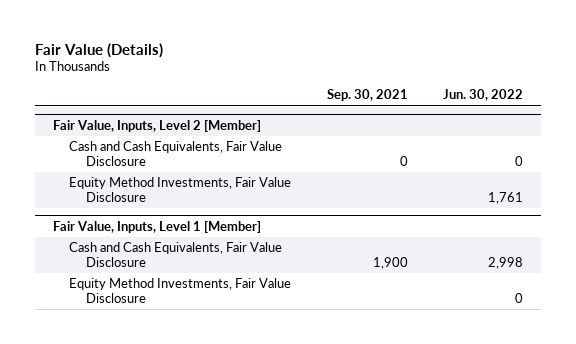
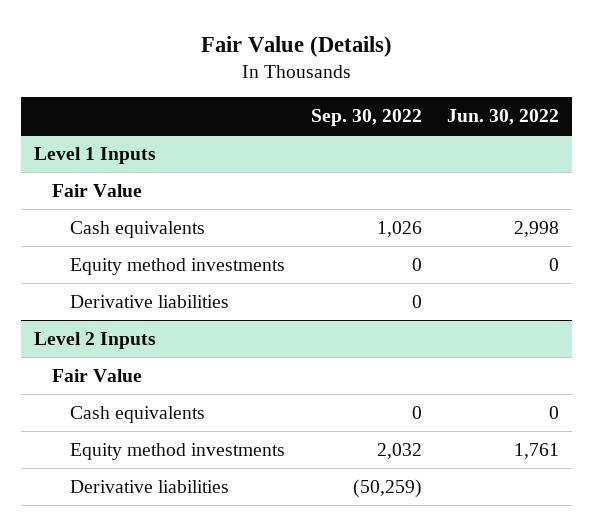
- | Sep. 30, 2021 | Jun. 30, 2022
+ | Sep. 30, 2022 | Jun. 30, 2022
- Fair Value, Inputs, Level 2 [Member]
- Cash and Cash Equivalents, Fair Value Disclosure | 0 | 0
- Equity Method Investments, Fair Value Disclosure | | 1,761
- Fair Value, Inputs, Level 1 [Member]
- Cash and Cash Equivalents, Fair Value Disclosure | 1,900 | 2,998
- Equity Method Investments, Fair Value Disclosure | | 0
+ Level 1 Inputs
+ Fair Value
+ Cash equivalents | 1,026 | 2,998
+ Equity method investments | 0 | 0
+ Derivative liabilities | 0 |
+ Level 2 Inputs
+ Fair Value
+ Cash equivalents | 0 | 0
+ Equity method investments | 2,032 | 1,761
+ Derivative liabilities | (50,259) |

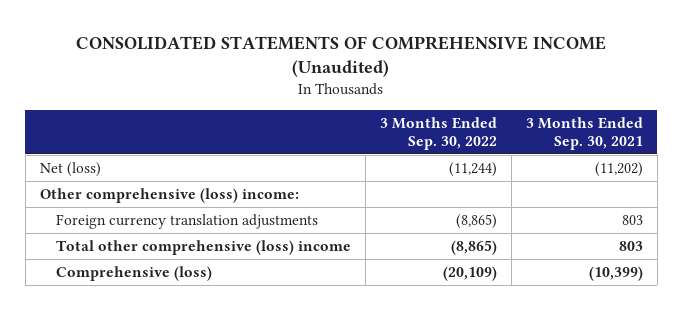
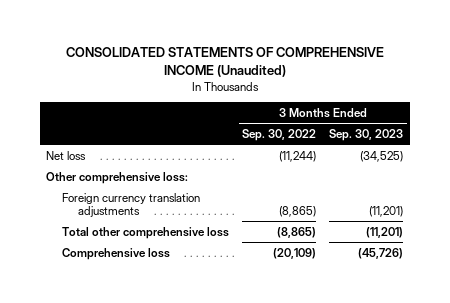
- | 3 Months Ended Sep. 30, 2022 | 3 Months Ended Sep. 30, 2021
+ | 3 Months Ended Sep. 30, 2022 | 3 Months Ended Sep. 30, 2023
- Net (loss) | (11,244) | (11,202)
- Other comprehensive (loss) income:
+ Net loss | (11,244) | (34,525)
+ Other comprehensive loss:
- Total other comprehensive (loss) income | (8,865) | 803
- Comprehensive (loss) | (20,109) | (10,399)
+ Total other comprehensive loss | (8,865) | (11,201)
+ Comprehensive loss | (20,109) | (45,726)

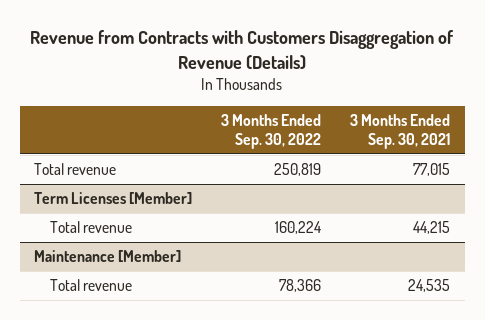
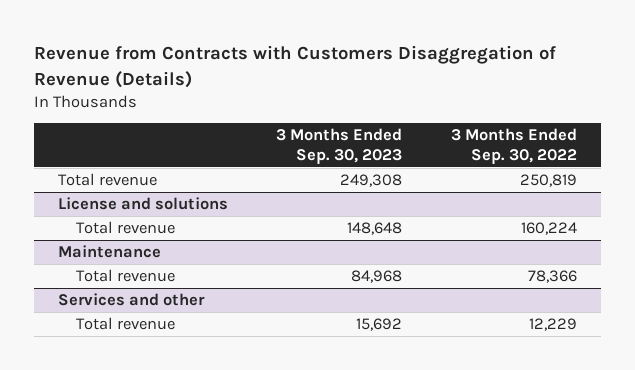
- | 3 Months Ended Sep. 30, 2022 | 3 Months Ended Sep. 30, 2021
+ | 3 Months Ended Sep. 30, 2023 | 3 Months Ended Sep. 30, 2022
- Term Licenses [Member]
+ License and solutions
- Maintenance [Member]
+ Maintenance
+ Services and other
+ Total revenue | 15,692 | 12,229

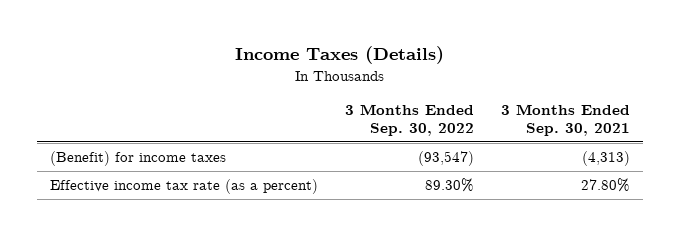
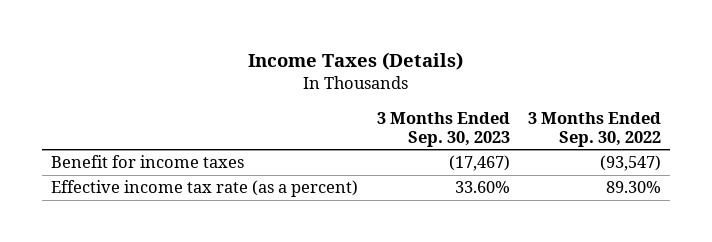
- | 3 Months Ended Sep. 30, 2022 | 3 Months Ended Sep. 30, 2021
+ | 3 Months Ended Sep. 30, 2023 | 3 Months Ended Sep. 30, 2022
- (Benefit) for income taxes | (93,547) | (4,313)
+ Benefit for income taxes | (17,467) | (93,547)

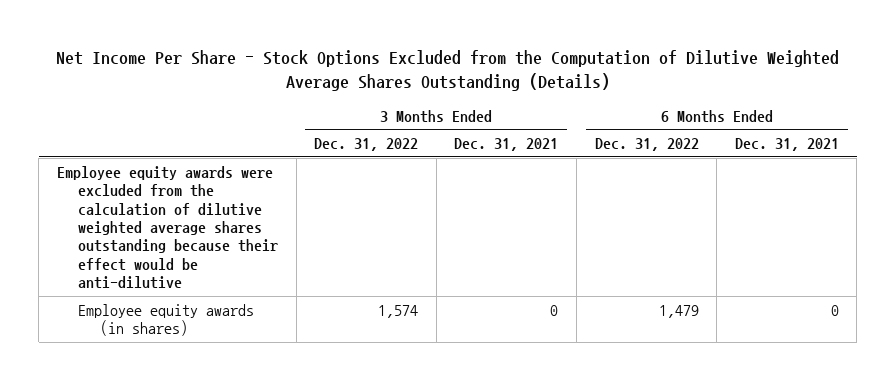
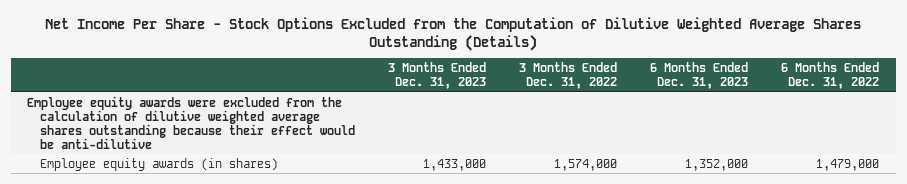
- | 3 Months Ended Dec. 31, 2022 | 3 Months Ended Dec. 31, 2021 | 6 Months Ended Dec. 31, 2022 | 6 Months Ended Dec. 31, 2021
+ | 3 Months Ended Dec. 31, 2023 | 3 Months Ended Dec. 31, 2022 | 6 Months Ended Dec. 31, 2023 | 6 Months Ended Dec. 31, 2022
- Employee equity awards (in shares) | 1,574 | 0 | 1,479 | 0
+ Employee equity awards (in shares) | 1,433,000 | 1,574,000 | 1,352,000 | 1,479,000

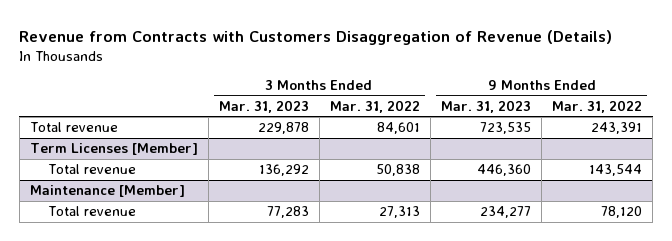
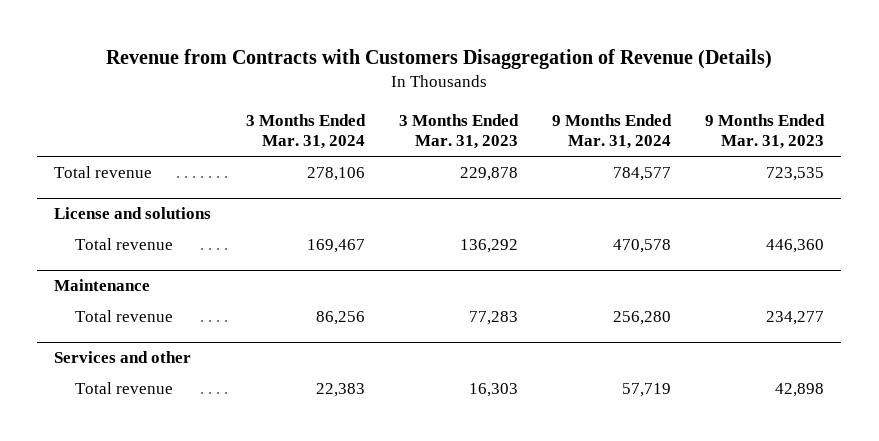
- | 3 Months Ended Mar. 31, 2023 | 3 Months Ended Mar. 31, 2022 | 9 Months Ended Mar. 31, 2023 | 9 Months Ended Mar. 31, 2022
+ | 3 Months Ended Mar. 31, 2024 | 3 Months Ended Mar. 31, 2023 | 9 Months Ended Mar. 31, 2024 | 9 Months Ended Mar. 31, 2023
- Term Licenses [Member]
+ License and solutions
- Maintenance [Member]
+ Maintenance
+ Services and other
+ Total revenue | 22,383 | 16,303 | 57,719 | 42,898

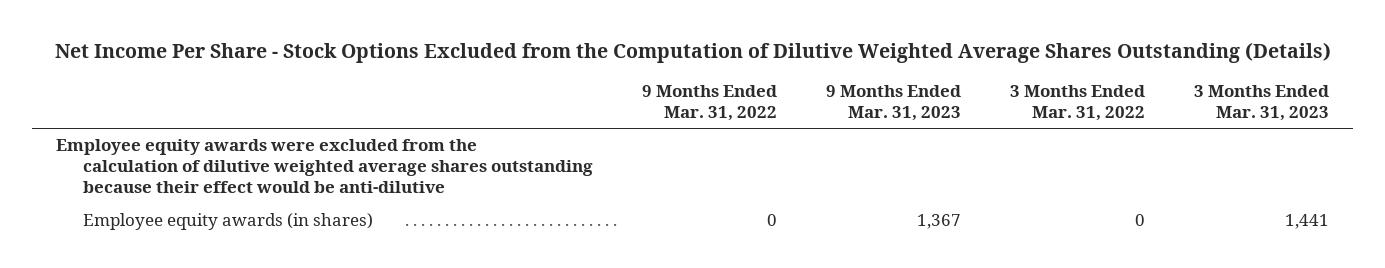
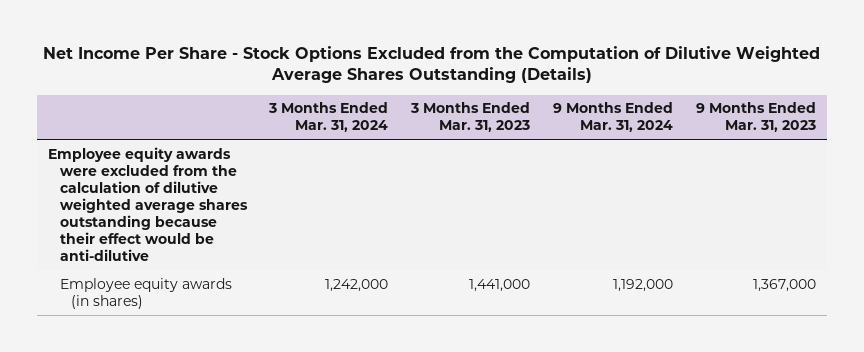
- | 9 Months Ended Mar. 31, 2022 | 9 Months Ended Mar. 31, 2023 | 3 Months Ended Mar. 31, 2022 | 3 Months Ended Mar. 31, 2023
+ | 3 Months Ended Mar. 31, 2024 | 3 Months Ended Mar. 31, 2023 | 9 Months Ended Mar. 31, 2024 | 9 Months Ended Mar. 31, 2023
- Employee equity awards (in shares) | 0 | 1,367 | 0 | 1,441
+ Employee equity awards (in shares) | 1,242,000 | 1,441,000 | 1,192,000 | 1,367,000

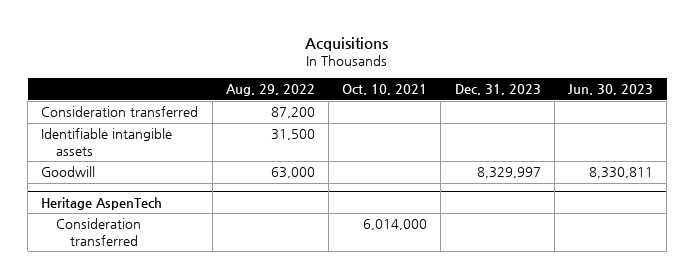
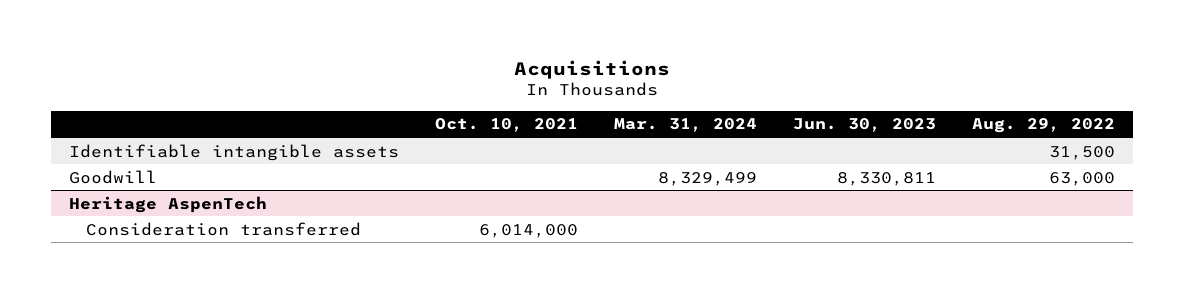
- | Aug. 29, 2022 | Oct. 10, 2021 | Dec. 31, 2023 | Jun. 30, 2023
+ | Oct. 10, 2021 | Mar. 31, 2024 | Jun. 30, 2023 | Aug. 29, 2022
- Consideration transferred | 87,200 | | |

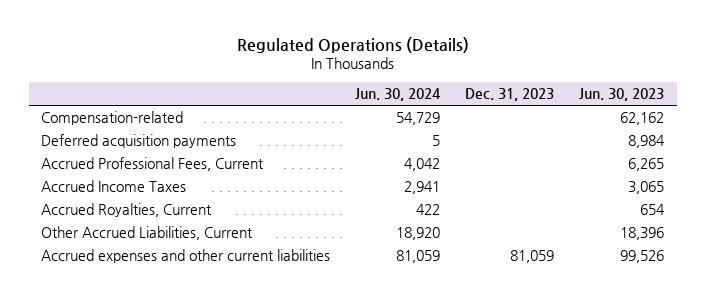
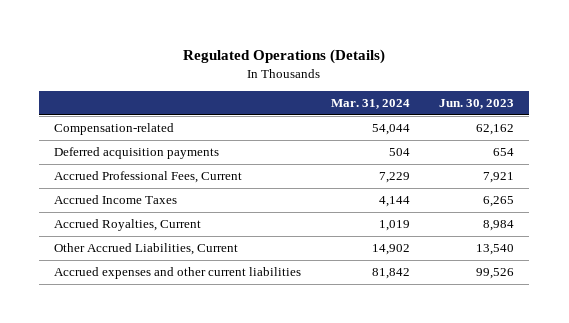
- | Jun. 30, 2024 | Dec. 31, 2023 | Jun. 30, 2023
+ | Mar. 31, 2024 | Jun. 30, 2023
- Deferred acquisition payments | 5 | | 8,984
- Accrued Professional Fees, Current | 4,042 | | 6,265
- Accrued Income Taxes | 2,941 | | 3,065
- Accrued Royalties, Current | 422 | | 654
- Other Accrued Liabilities, Current | 18,920 | | 18,396
+ Deferred acquisition payments | 504 | 654
+ Accrued Professional Fees, Current | 7,229 | 7,921
+ Accrued Income Taxes | 4,144 | 6,265
+ Accrued Royalties, Current | 1,019 | 8,984
+ Other Accrued Liabilities, Current | 14,902 | 13,540

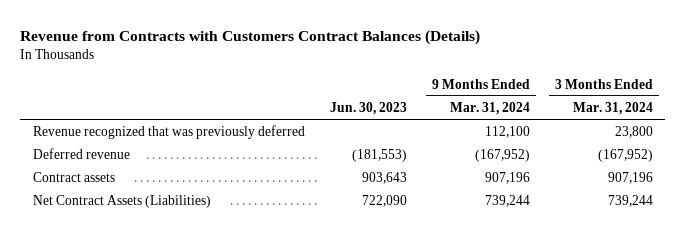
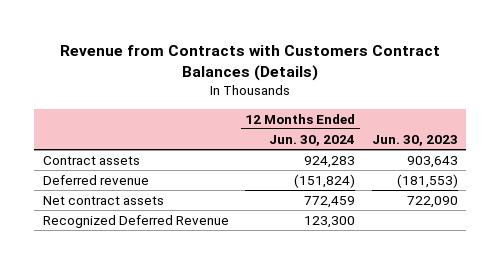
- | Jun. 30, 2023 | 9 Months Ended Mar. 31, 2024 | 3 Months Ended Mar. 31, 2024
+ | 12 Months Ended Jun. 30, 2024 | Jun. 30, 2023
- Revenue recognized that was previously deferred | | 112,100 | 23,800
- Net Contract Assets (Liabilities) | 722,090 | 739,244 | 739,244
moved down: Deferred revenue | (151,824) | (181,553)
+ Net contract assets | 772,459 | 722,090
+ Recognized Deferred Revenue | 123,300 |

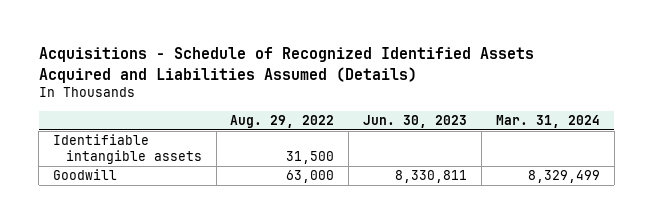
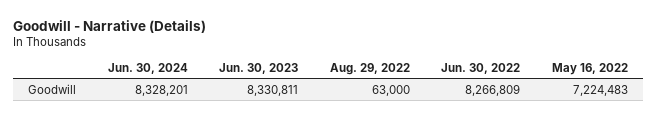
- Acquisitions - Schedule of Recognized Identified Assets Acquired and Liabilities Assumed (Details)
+ Goodwill - Narrative (Details)
- | Aug. 29, 2022 | Jun. 30, 2023 | Mar. 31, 2024
+ | Jun. 30, 2024 | Jun. 30, 2023 | Aug. 29, 2022 | Jun. 30, 2022 | May 16, 2022
- Identifiable intangible assets | 31,500 | |

